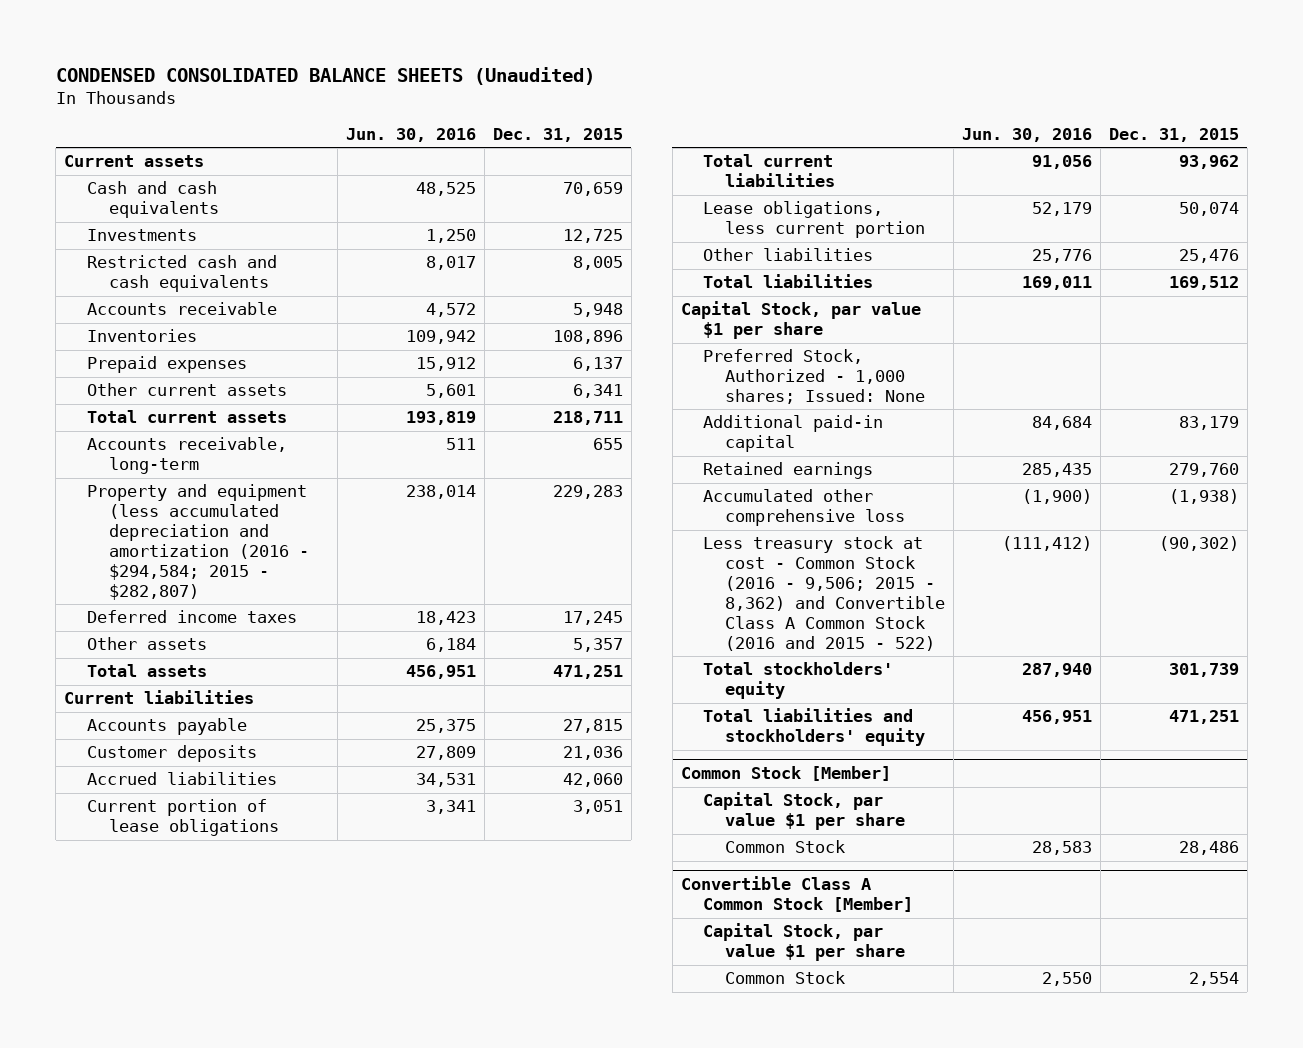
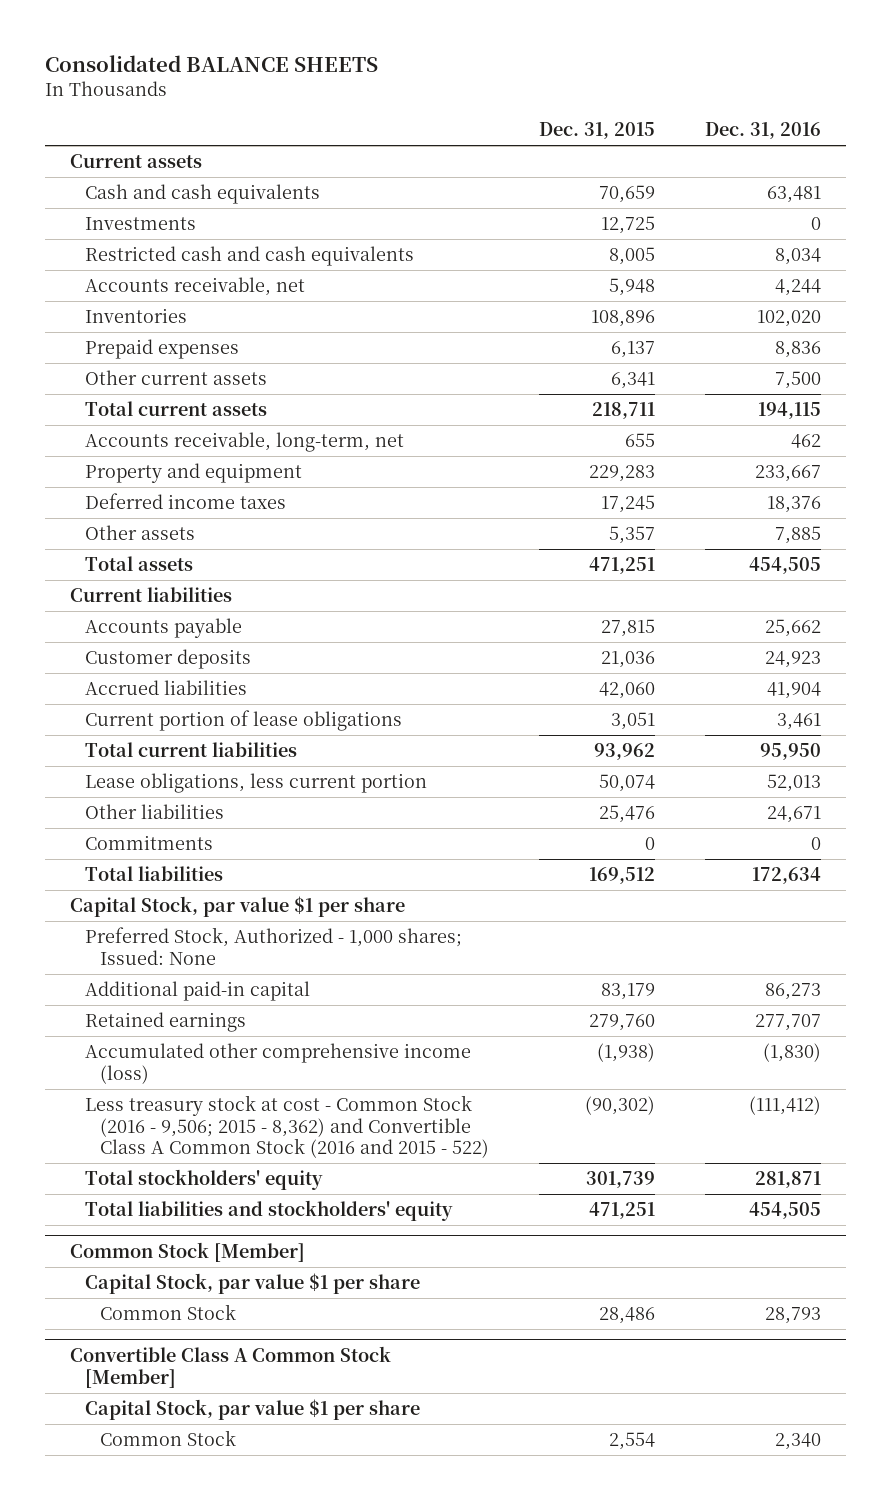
- CONDENSED CONSOLIDATED BALANCE SHEETS (Unaudited)
+ Consolidated BALANCE SHEETS
- | Jun. 30, 2016 | Dec. 31, 2015
+ | Dec. 31, 2015 | Dec. 31, 2016
- Accounts receivable | 4,572 | 5,948
+ Accounts receivable, net | 5,948 | 4,244
- Accounts receivable, long-term | 511 | 655
- Property and equipment (less accumulated depreciation and amortization (2016 - $294,584; 2015 - $282,807) | 238,014 | 229,283
+ Accounts receivable, long-term, net | 655 | 462
+ Property and equipment | 229,283 | 233,667
+ Commitments | 0 | 0
- Accumulated other comprehensive loss | (1,900) | (1,938)
+ Accumulated other comprehensive income (loss) | (1,938) | (1,830)

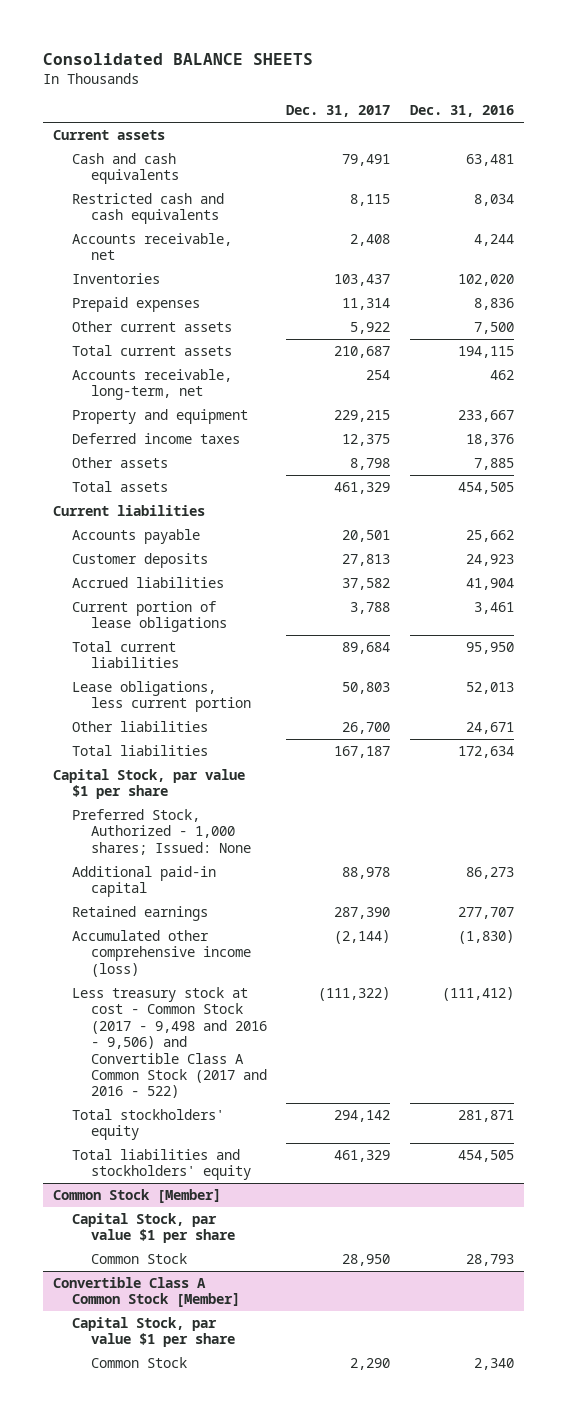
- | Dec. 31, 2015 | Dec. 31, 2016
+ | Dec. 31, 2017 | Dec. 31, 2016
- Investments | 12,725 | 0
- Commitments | 0 | 0
- Less treasury stock at cost - Common Stock (2016 - 9,506; 2015 - 8,362) and Convertible Class A Common Stock (2016 and 2015 - 522) | (90,302) | (111,412)
+ Less treasury stock at cost - Common Stock (2017 - 9,498 and 2016 - 9,506) and Convertible Class A Common Stock (2017 and 2016 - 522) | (111,322) | (111,412)

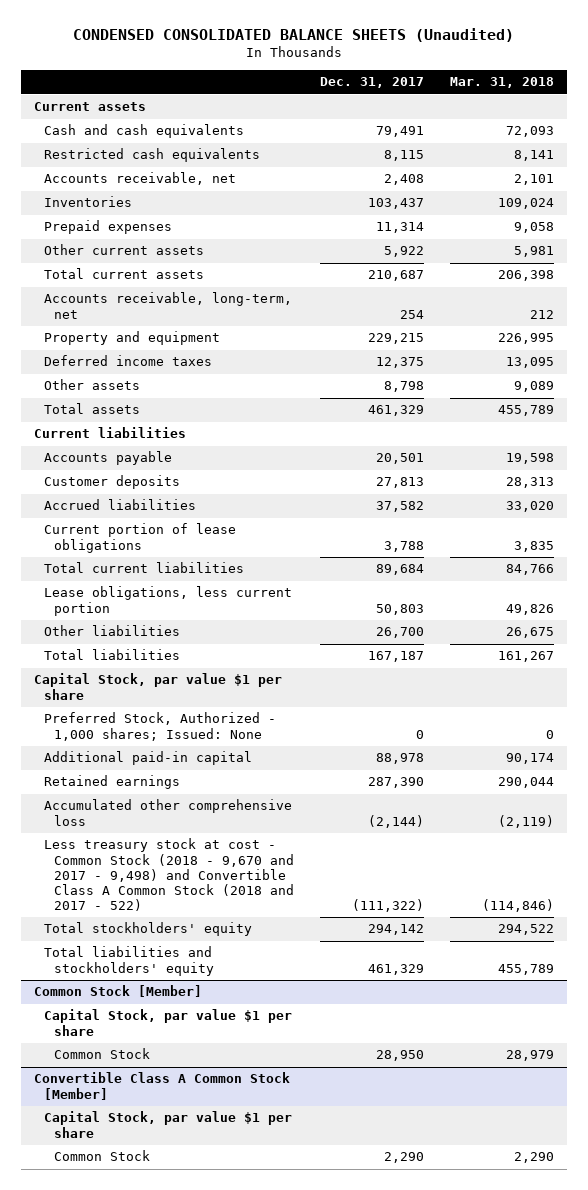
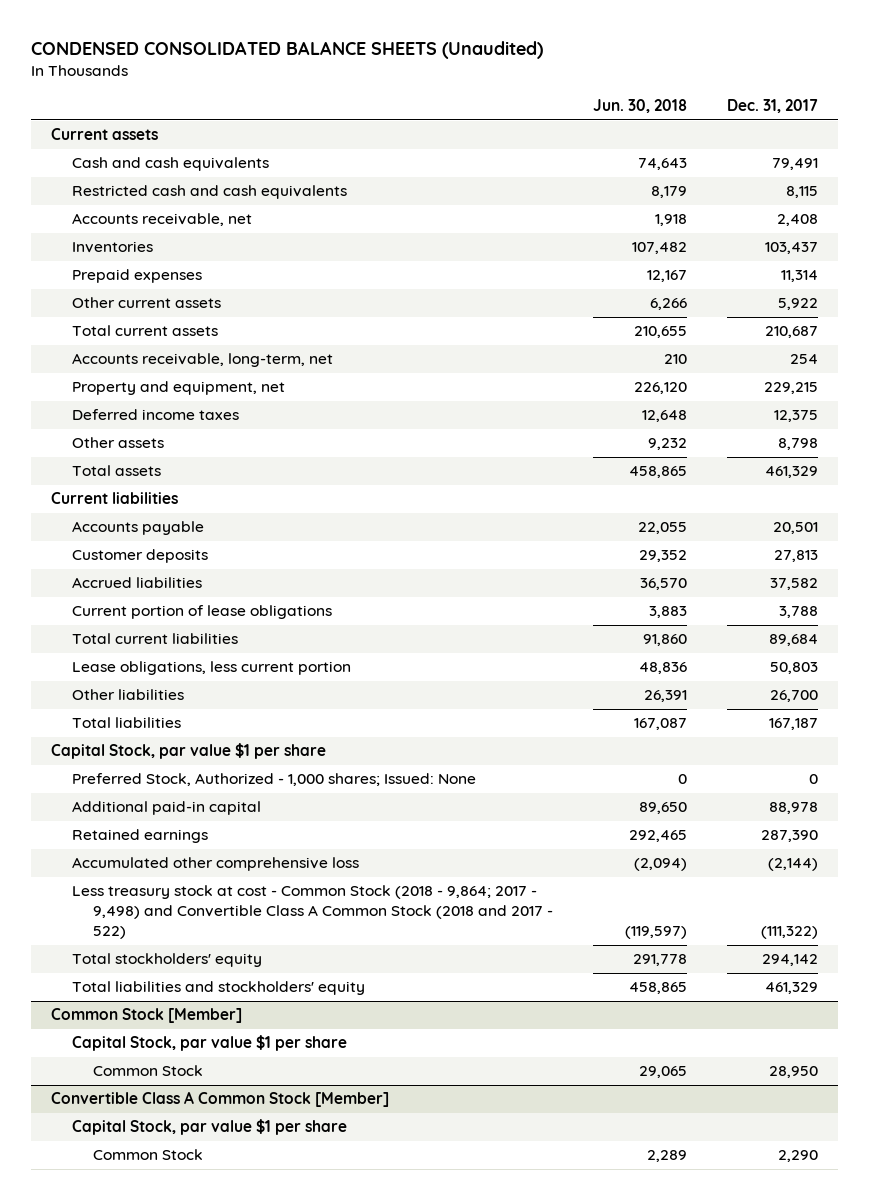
- | Dec. 31, 2017 | Mar. 31, 2018
+ | Jun. 30, 2018 | Dec. 31, 2017
- Restricted cash equivalents | 8,115 | 8,141
+ Restricted cash and cash equivalents | 8,179 | 8,115
- Property and equipment | 229,215 | 226,995
+ Property and equipment, net | 226,120 | 229,215
- Less treasury stock at cost - Common Stock (2018 - 9,670 and 2017 - 9,498) and Convertible Class A Common Stock (2018 and 2017 - 522) | (111,322) | (114,846)
+ Less treasury stock at cost - Common Stock (2018 - 9,864; 2017 - 9,498) and Convertible Class A Common Stock (2018 and 2017 - 522) | (119,597) | (111,322)

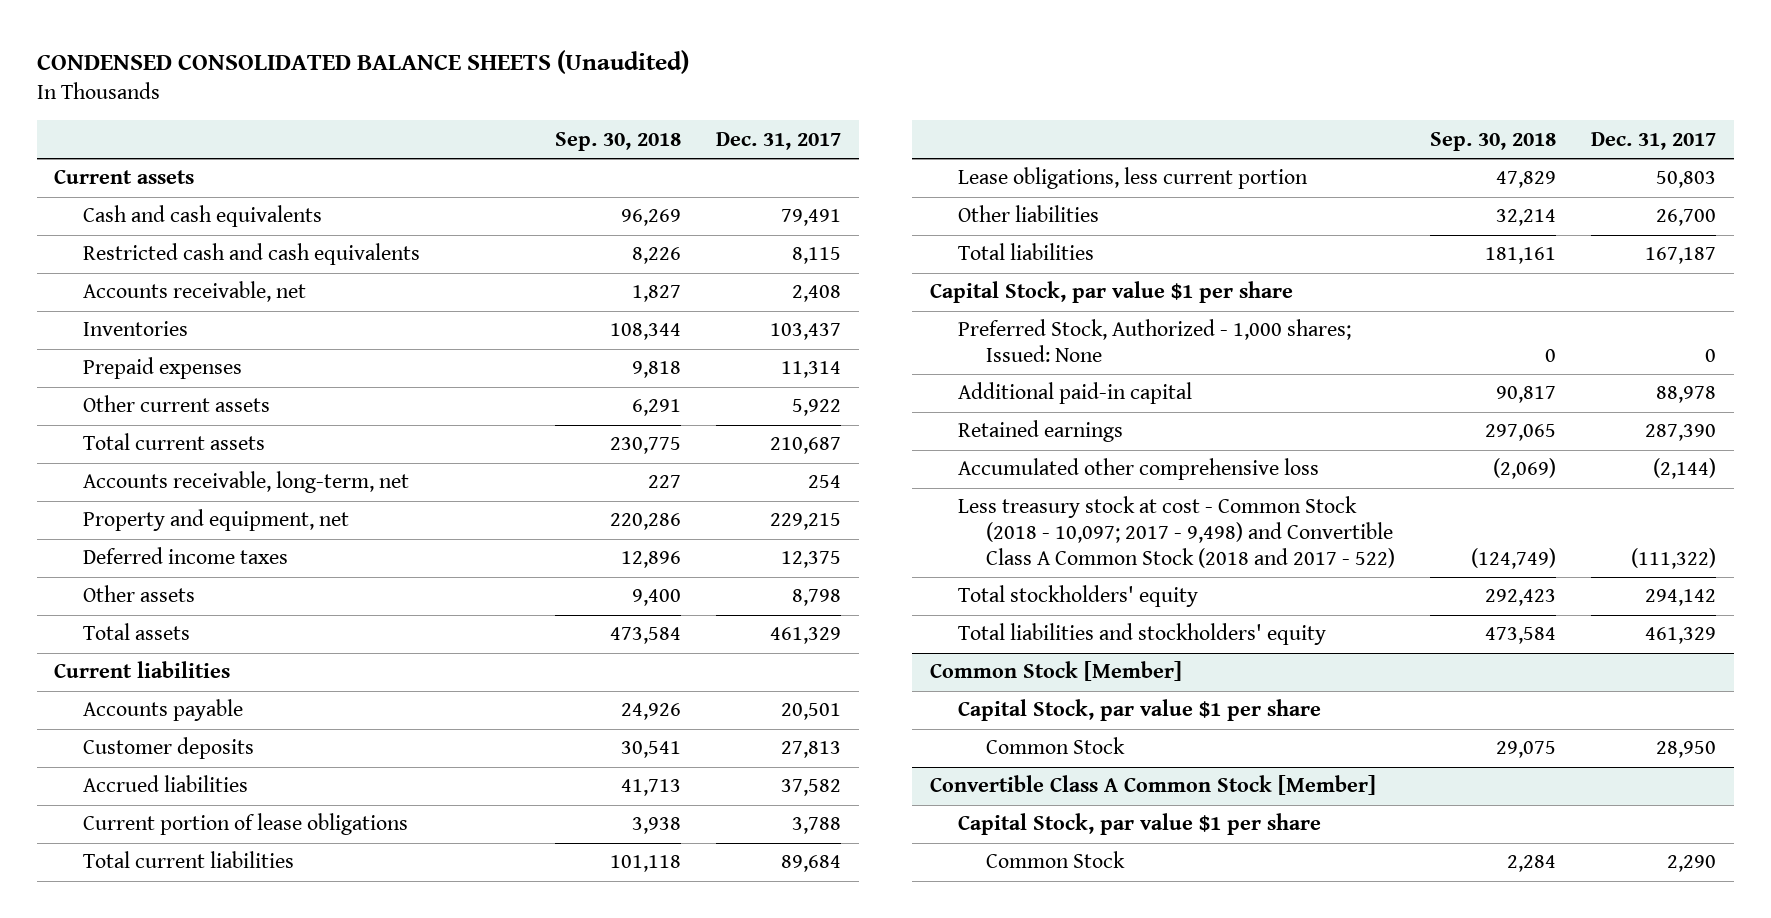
- | Jun. 30, 2018 | Dec. 31, 2017
+ | Sep. 30, 2018 | Dec. 31, 2017
- Less treasury stock at cost - Common Stock (2018 - 9,864; 2017 - 9,498) and Convertible Class A Common Stock (2018 and 2017 - 522) | (119,597) | (111,322)
+ Less treasury stock at cost - Common Stock (2018 - 10,097; 2017 - 9,498) and Convertible Class A Common Stock (2018 and 2017 - 522) | (124,749) | (111,322)

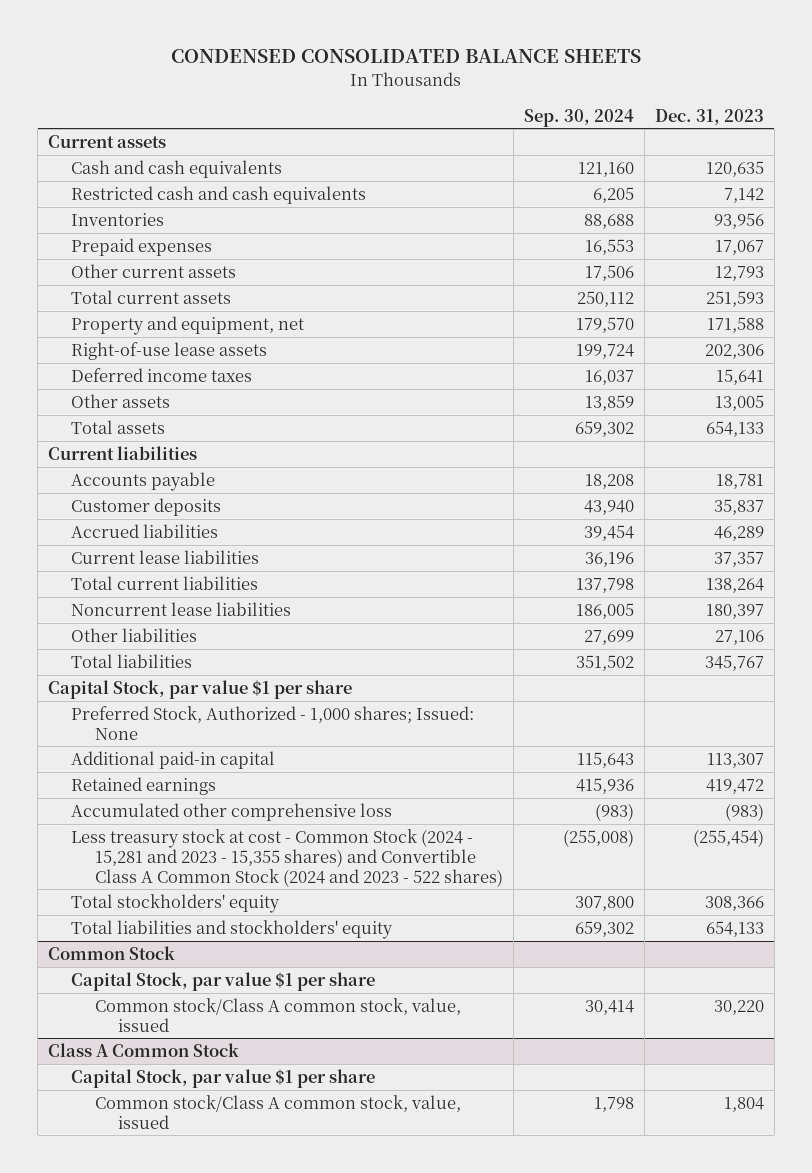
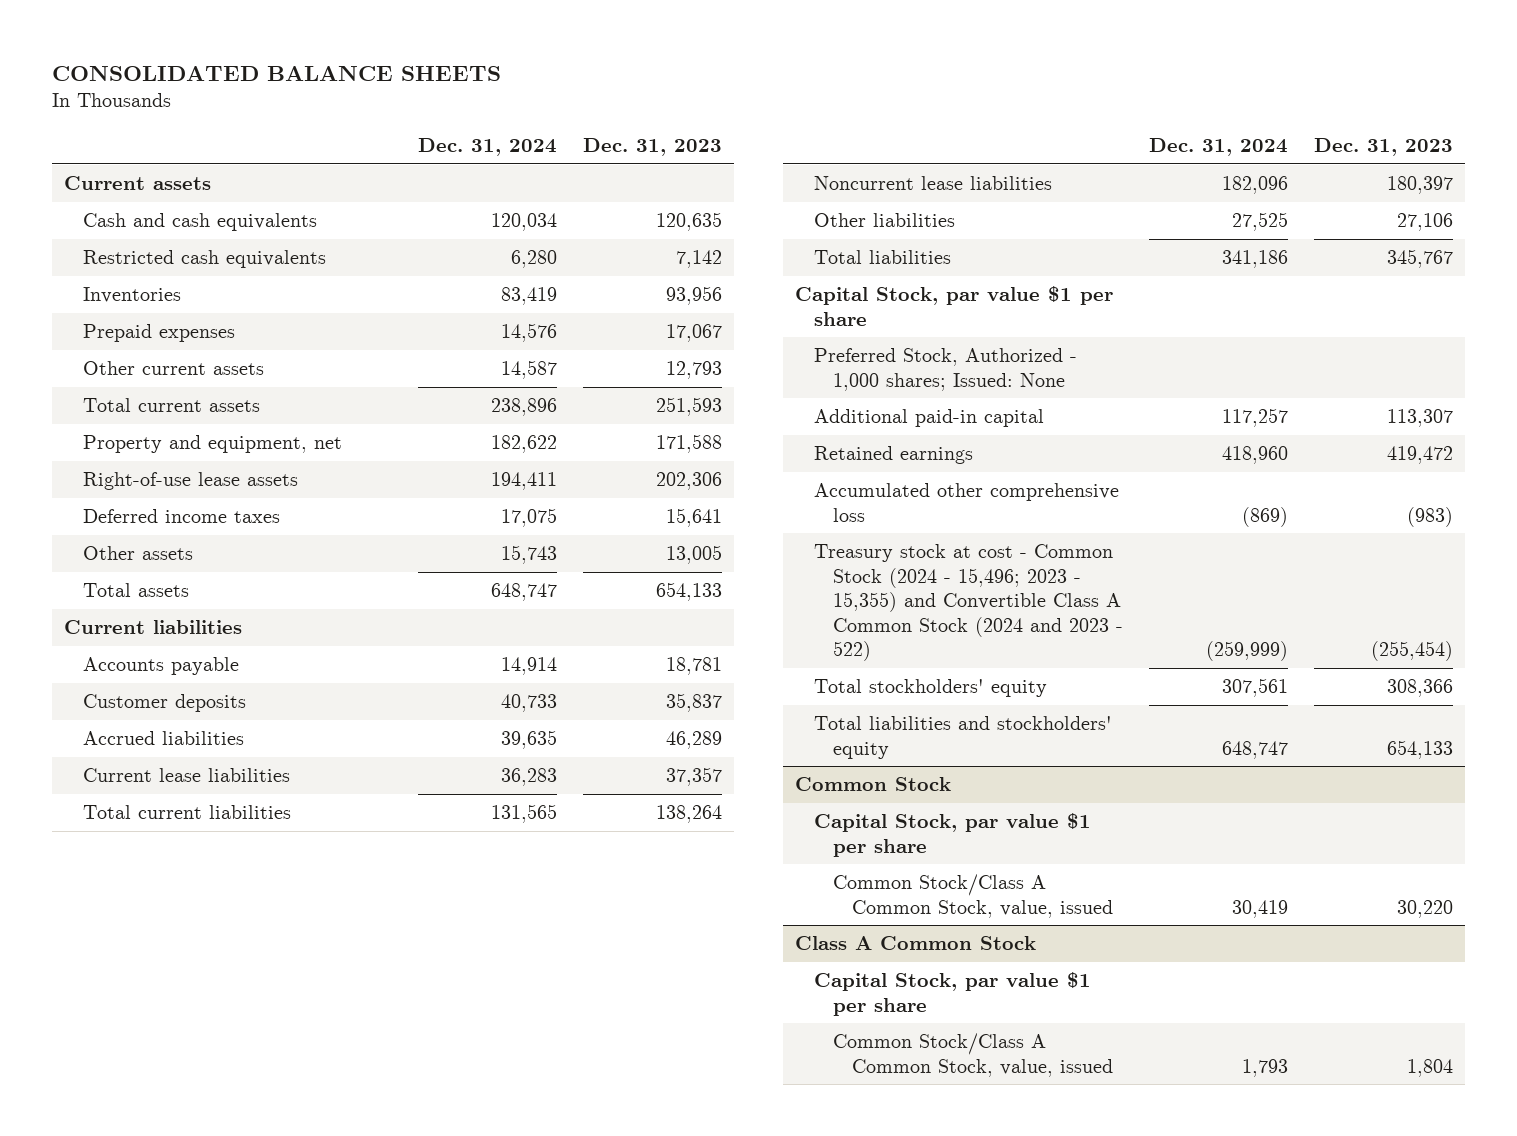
- CONDENSED CONSOLIDATED BALANCE SHEETS
+ CONSOLIDATED BALANCE SHEETS
- | Sep. 30, 2024 | Dec. 31, 2023
+ | Dec. 31, 2024 | Dec. 31, 2023
- Restricted cash and cash equivalents | 6,205 | 7,142
+ Restricted cash equivalents | 6,280 | 7,142
- Less treasury stock at cost - Common Stock (2024 - 15,281 and 2023 - 15,355 shares) and Convertible Class A Common Stock (2024 and 2023 - 522 shares) | (255,008) | (255,454)
+ Treasury stock at cost - Common Stock (2024 - 15,496; 2023 - 15,355) and Convertible Class A Common Stock (2024 and 2023 - 522) | (259,999) | (255,454)
@ Common Stock
- Common stock/Class A common stock, value, issued | 30,414 | 30,220
+ Common Stock/Class A Common Stock, value, issued | 30,419 | 30,220
@ Class A Common Stock
- Common stock/Class A common stock, value, issued | 1,798 | 1,804
+ Common Stock/Class A Common Stock, value, issued | 1,793 | 1,804

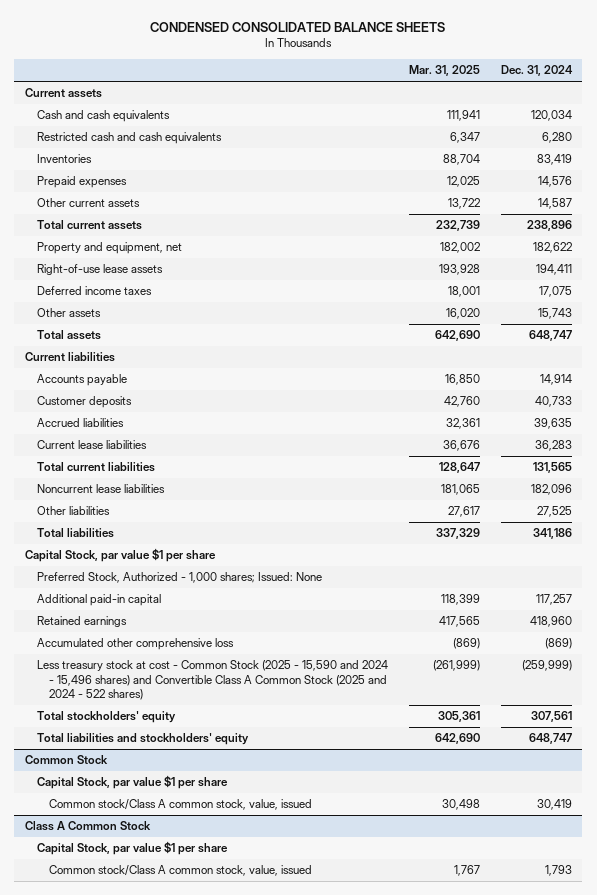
- CONSOLIDATED BALANCE SHEETS
+ CONDENSED CONSOLIDATED BALANCE SHEETS
- | Dec. 31, 2024 | Dec. 31, 2023
+ | Mar. 31, 2025 | Dec. 31, 2024
- Restricted cash equivalents | 6,280 | 7,142
+ Restricted cash and cash equivalents | 6,347 | 6,280
- Treasury stock at cost - Common Stock (2024 - 15,496; 2023 - 15,355) and Convertible Class A Common Stock (2024 and 2023 - 522) | (259,999) | (255,454)
+ Less treasury stock at cost - Common Stock (2025 - 15,590 and 2024 - 15,496 shares) and Convertible Class A Common Stock (2025 and 2024 - 522 shares) | (261,999) | (259,999)
@ Common Stock
- Common Stock/Class A Common Stock, value, issued | 30,419 | 30,220
+ Common stock/Class A common stock, value, issued | 30,498 | 30,419
@ Class A Common Stock
- Common Stock/Class A Common Stock, value, issued | 1,793 | 1,804
+ Common stock/Class A common stock, value, issued | 1,767 | 1,793

